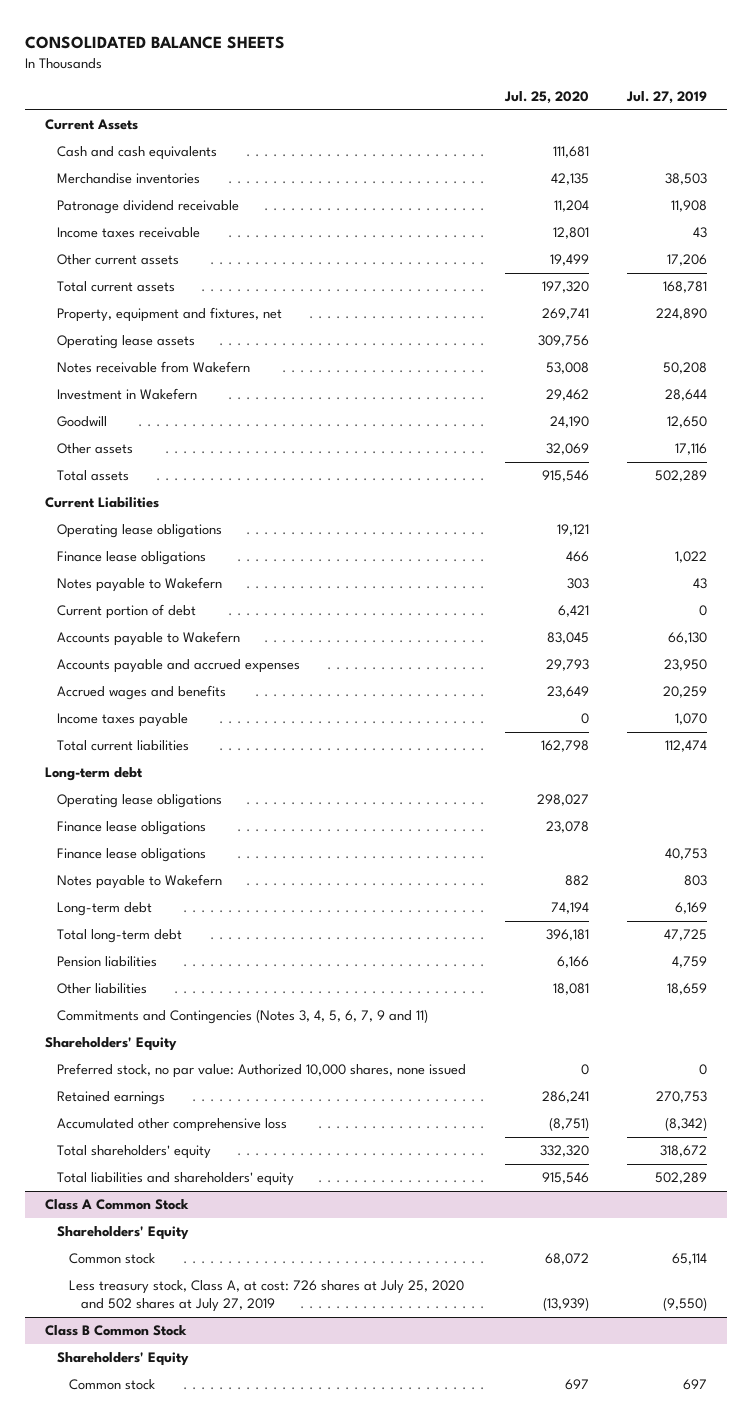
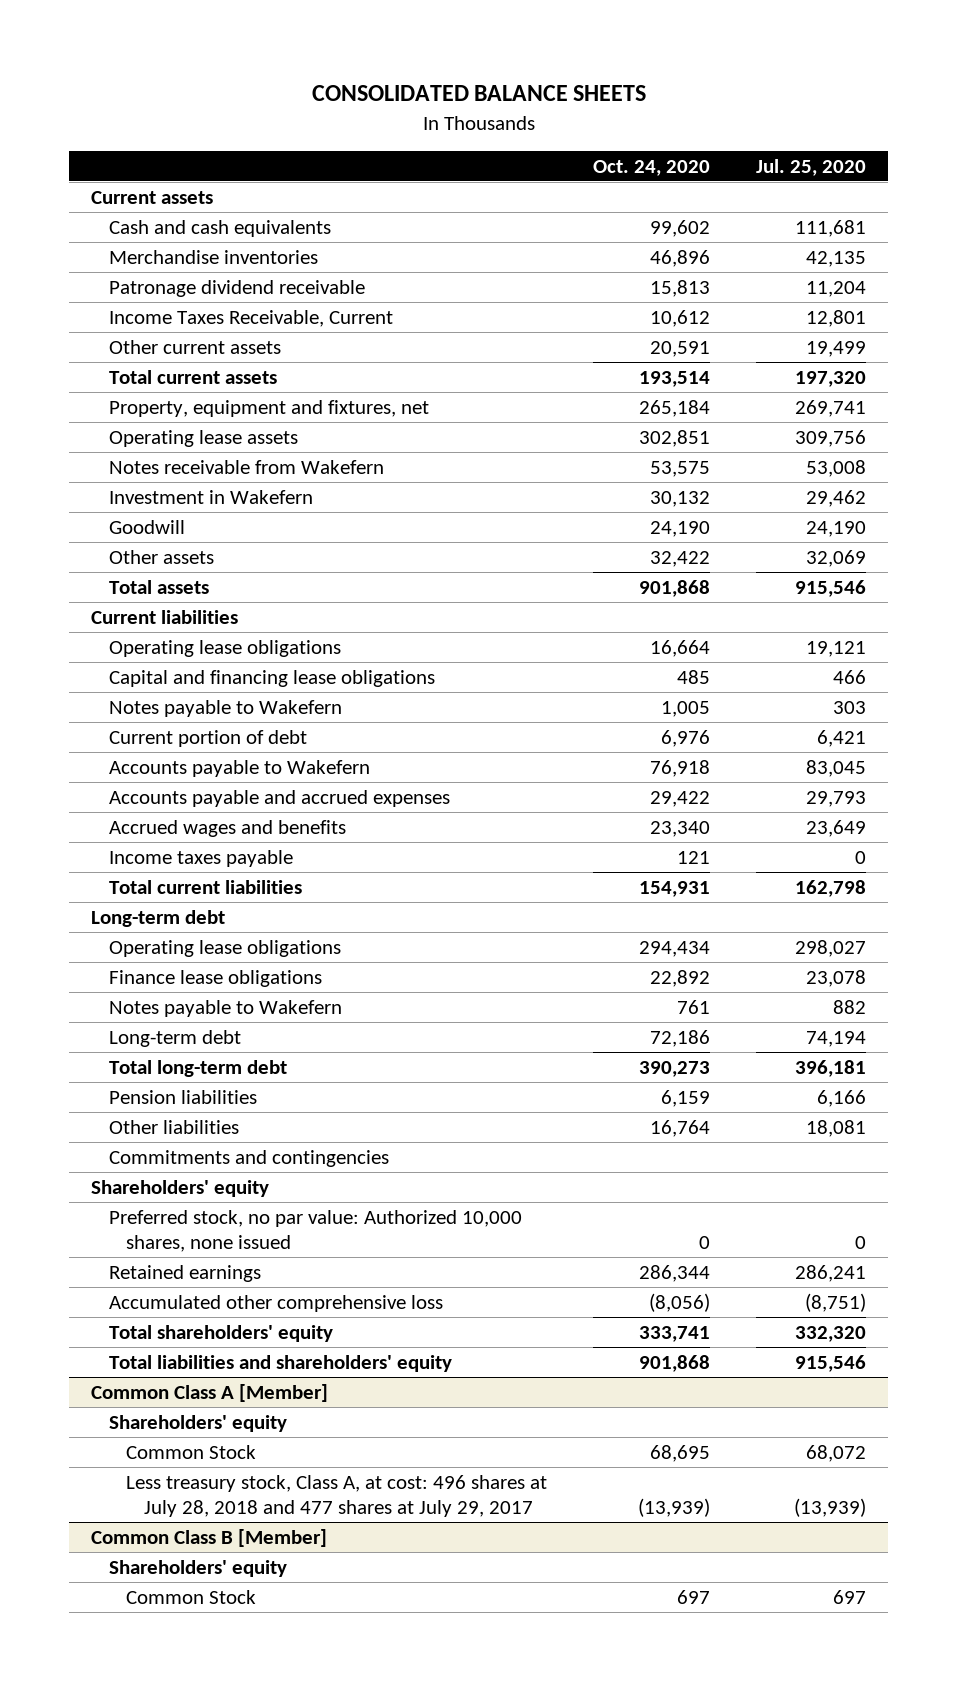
- | Jul. 25, 2020 | Jul. 27, 2019
+ | Oct. 24, 2020 | Jul. 25, 2020
- Current Assets
+ Current assets
- Income taxes receivable | 12,801 | 43
+ Income Taxes Receivable, Current | 10,612 | 12,801
- Current Liabilities
+ Current liabilities
- Finance lease obligations | 466 | 1,022
+ Capital and financing lease obligations | 485 | 466
- Finance lease obligations | | 40,753
- Commitments and Contingencies (Notes 3, 4, 5, 6, 7, 9 and 11)
- Shareholders' Equity
+ Commitments and contingencies
+ Shareholders' equity
- Class A Common Stock
- Shareholders' Equity
- Common stock | 68,072 | 65,114
- Less treasury stock, Class A, at cost: 726 shares at July 25, 2020 and 502 shares at July 27, 2019 | (13,939) | (9,550)
- Class B Common Stock
- Shareholders' Equity
- Common stock | 697 | 697
+ Common Class A [Member]
+ Shareholders' equity
+ Common Stock | 68,695 | 68,072
+ Less treasury stock, Class A, at cost: 496 shares at July 28, 2018 and 477 shares at July 29, 2017 | (13,939) | (13,939)
+ Common Class B [Member]
+ Shareholders' equity
+ Common Stock | 697 | 697

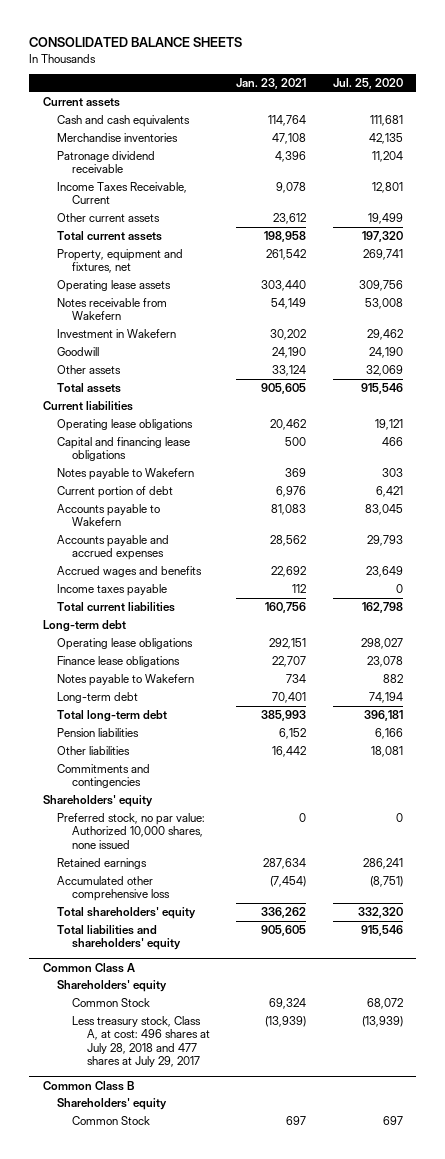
- | Oct. 24, 2020 | Jul. 25, 2020
+ | Jan. 23, 2021 | Jul. 25, 2020
- Common Class A [Member]
+ Common Class A
- Common Class B [Member]
+ Common Class B

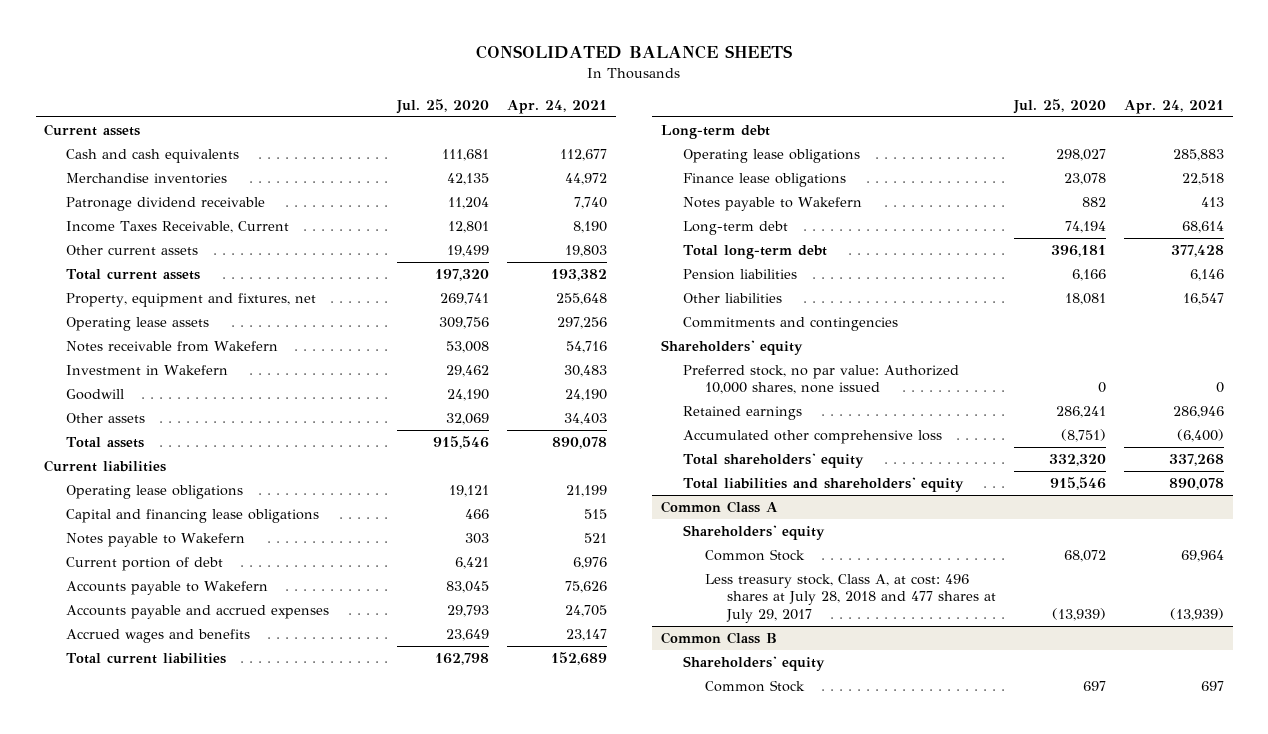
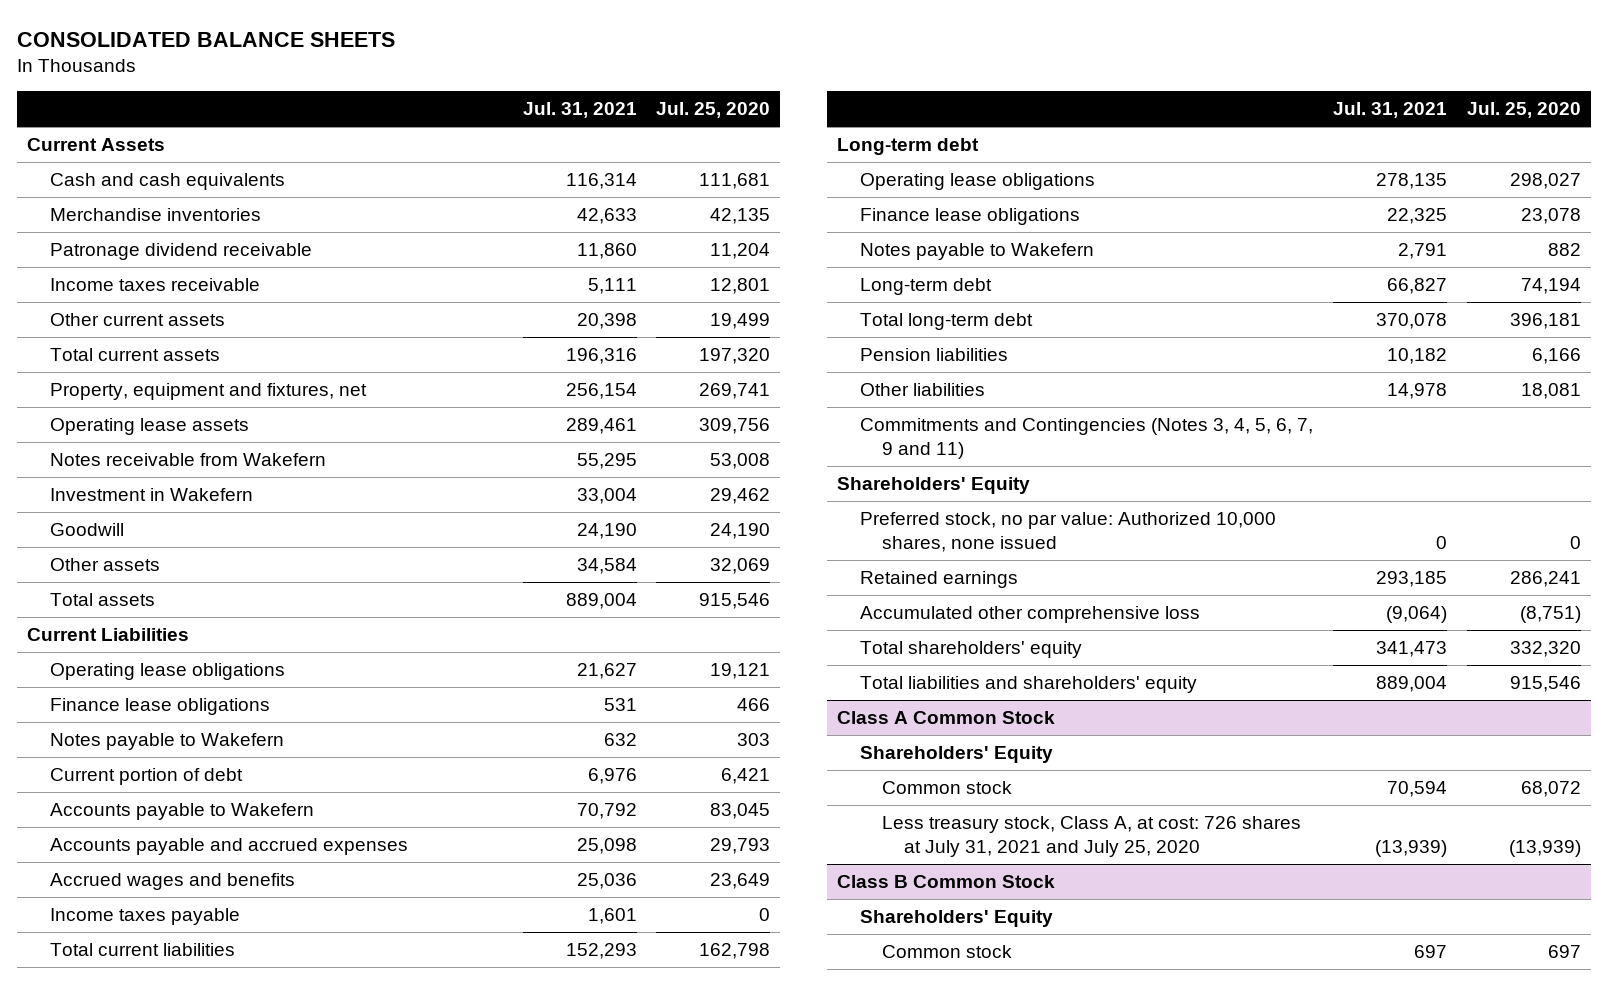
- | Jul. 25, 2020 | Apr. 24, 2021
+ | Jul. 31, 2021 | Jul. 25, 2020
- Current assets
+ Current Assets
- Income Taxes Receivable, Current | 12,801 | 8,190
+ Income taxes receivable | 5,111 | 12,801
- Current liabilities
+ Current Liabilities
- Capital and financing lease obligations | 466 | 515
+ Finance lease obligations | 531 | 466
+ Income taxes payable | 1,601 | 0
- Commitments and contingencies
- Shareholders' equity
+ Commitments and Contingencies (Notes 3, 4, 5, 6, 7, 9 and 11)
+ Shareholders' Equity
- Common Class A
- Shareholders' equity
- Common Stock | 68,072 | 69,964
- Less treasury stock, Class A, at cost: 496 shares at July 28, 2018 and 477 shares at July 29, 2017 | (13,939) | (13,939)
- Common Class B
- Shareholders' equity
- Common Stock | 697 | 697
+ Class A Common Stock
+ Shareholders' Equity
+ Common stock | 70,594 | 68,072
+ Less treasury stock, Class A, at cost: 726 shares at July 31, 2021 and July 25, 2020 | (13,939) | (13,939)
+ Class B Common Stock
+ Shareholders' Equity
+ Common stock | 697 | 697

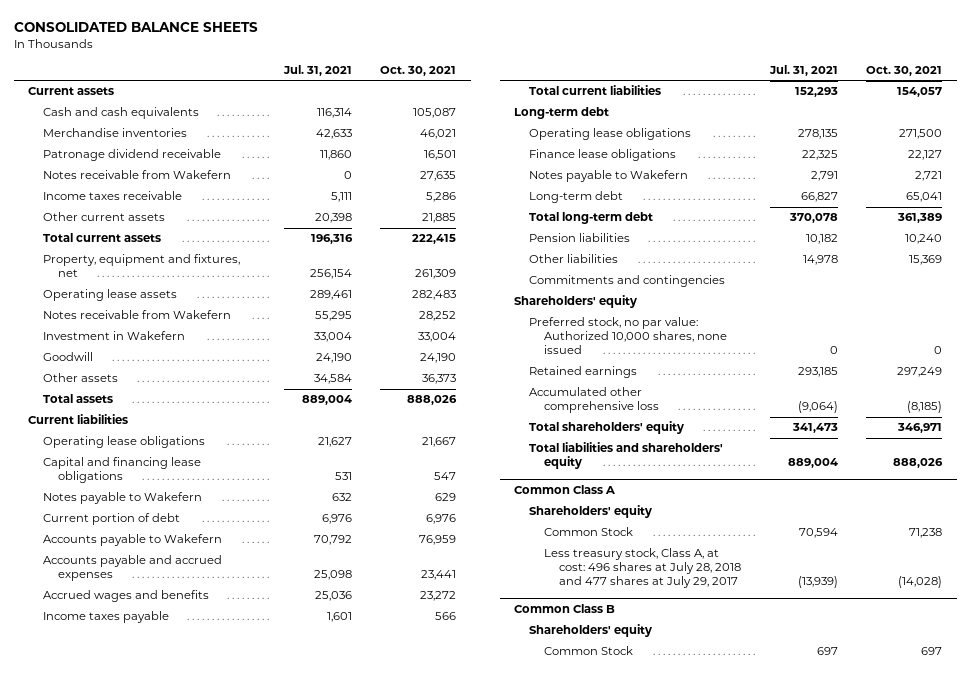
- | Jul. 31, 2021 | Jul. 25, 2020
+ | Jul. 31, 2021 | Oct. 30, 2021
- Current Assets
+ Current assets
+ Notes receivable from Wakefern | 0 | 27,635
- Current Liabilities
+ Current liabilities
- Finance lease obligations | 531 | 466
+ Capital and financing lease obligations | 531 | 547
- Commitments and Contingencies (Notes 3, 4, 5, 6, 7, 9 and 11)
- Shareholders' Equity
+ Commitments and contingencies
+ Shareholders' equity
- Class A Common Stock
- Shareholders' Equity
- Common stock | 70,594 | 68,072
- Less treasury stock, Class A, at cost: 726 shares at July 31, 2021 and July 25, 2020 | (13,939) | (13,939)
- Class B Common Stock
- Shareholders' Equity
- Common stock | 697 | 697
+ Common Class A
+ Shareholders' equity
+ Common Stock | 70,594 | 71,238
+ Less treasury stock, Class A, at cost: 496 shares at July 28, 2018 and 477 shares at July 29, 2017 | (13,939) | (14,028)
+ Common Class B
+ Shareholders' equity
+ Common Stock | 697 | 697

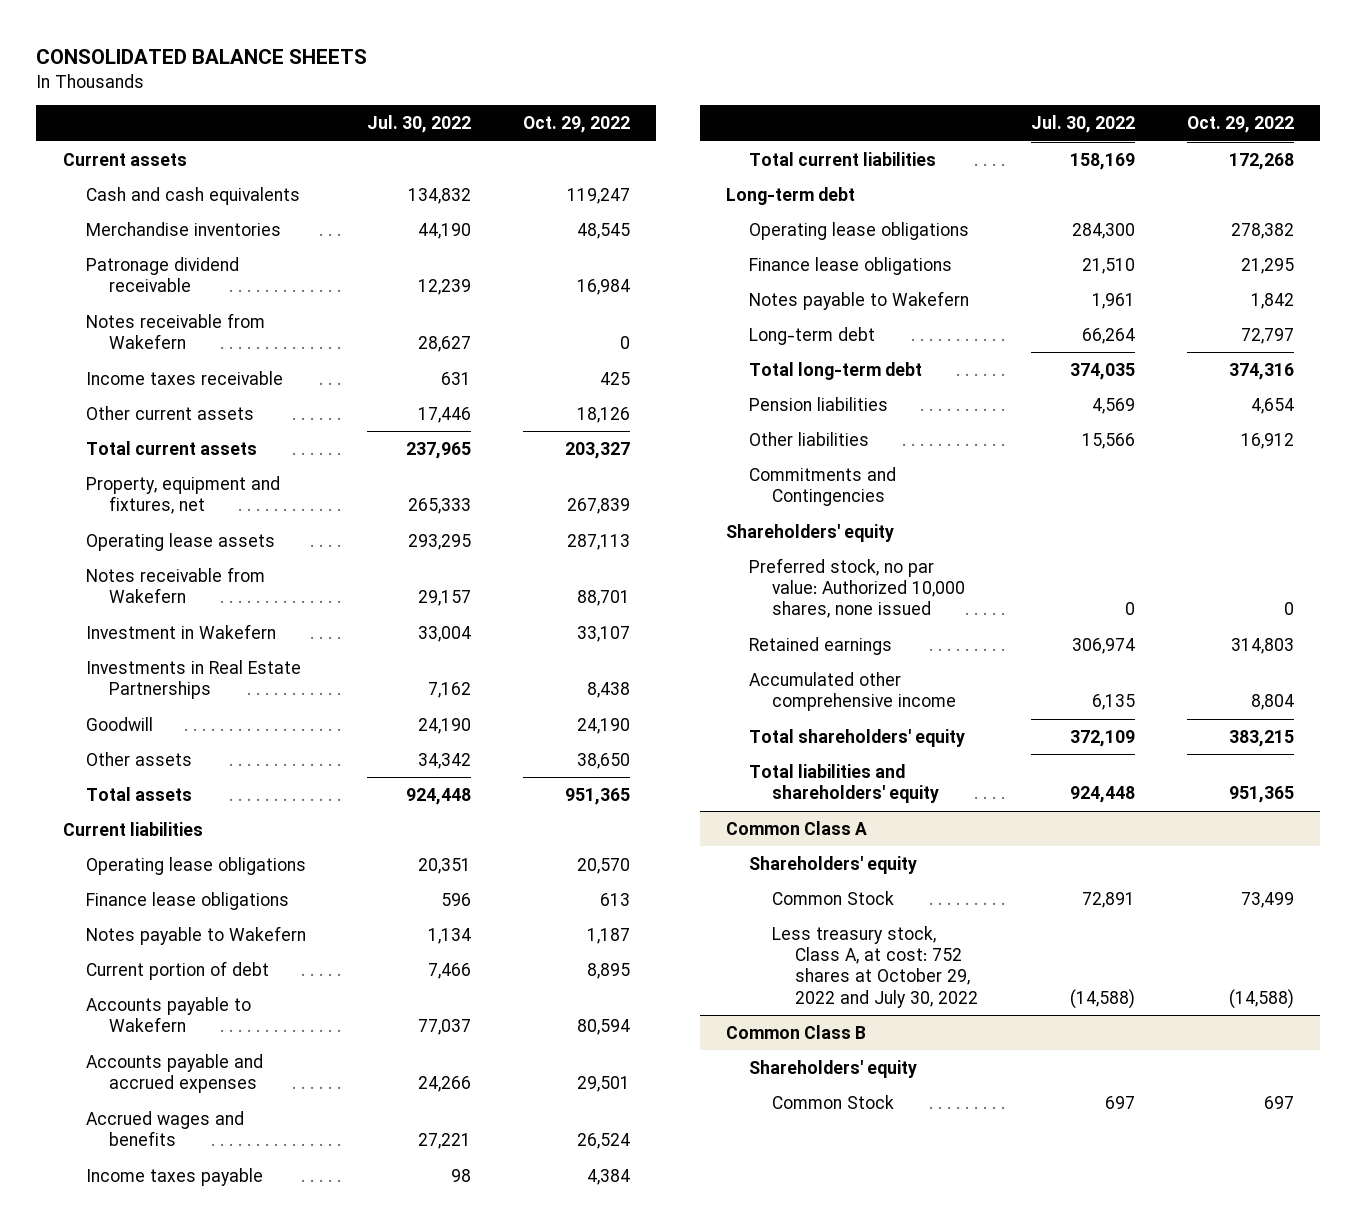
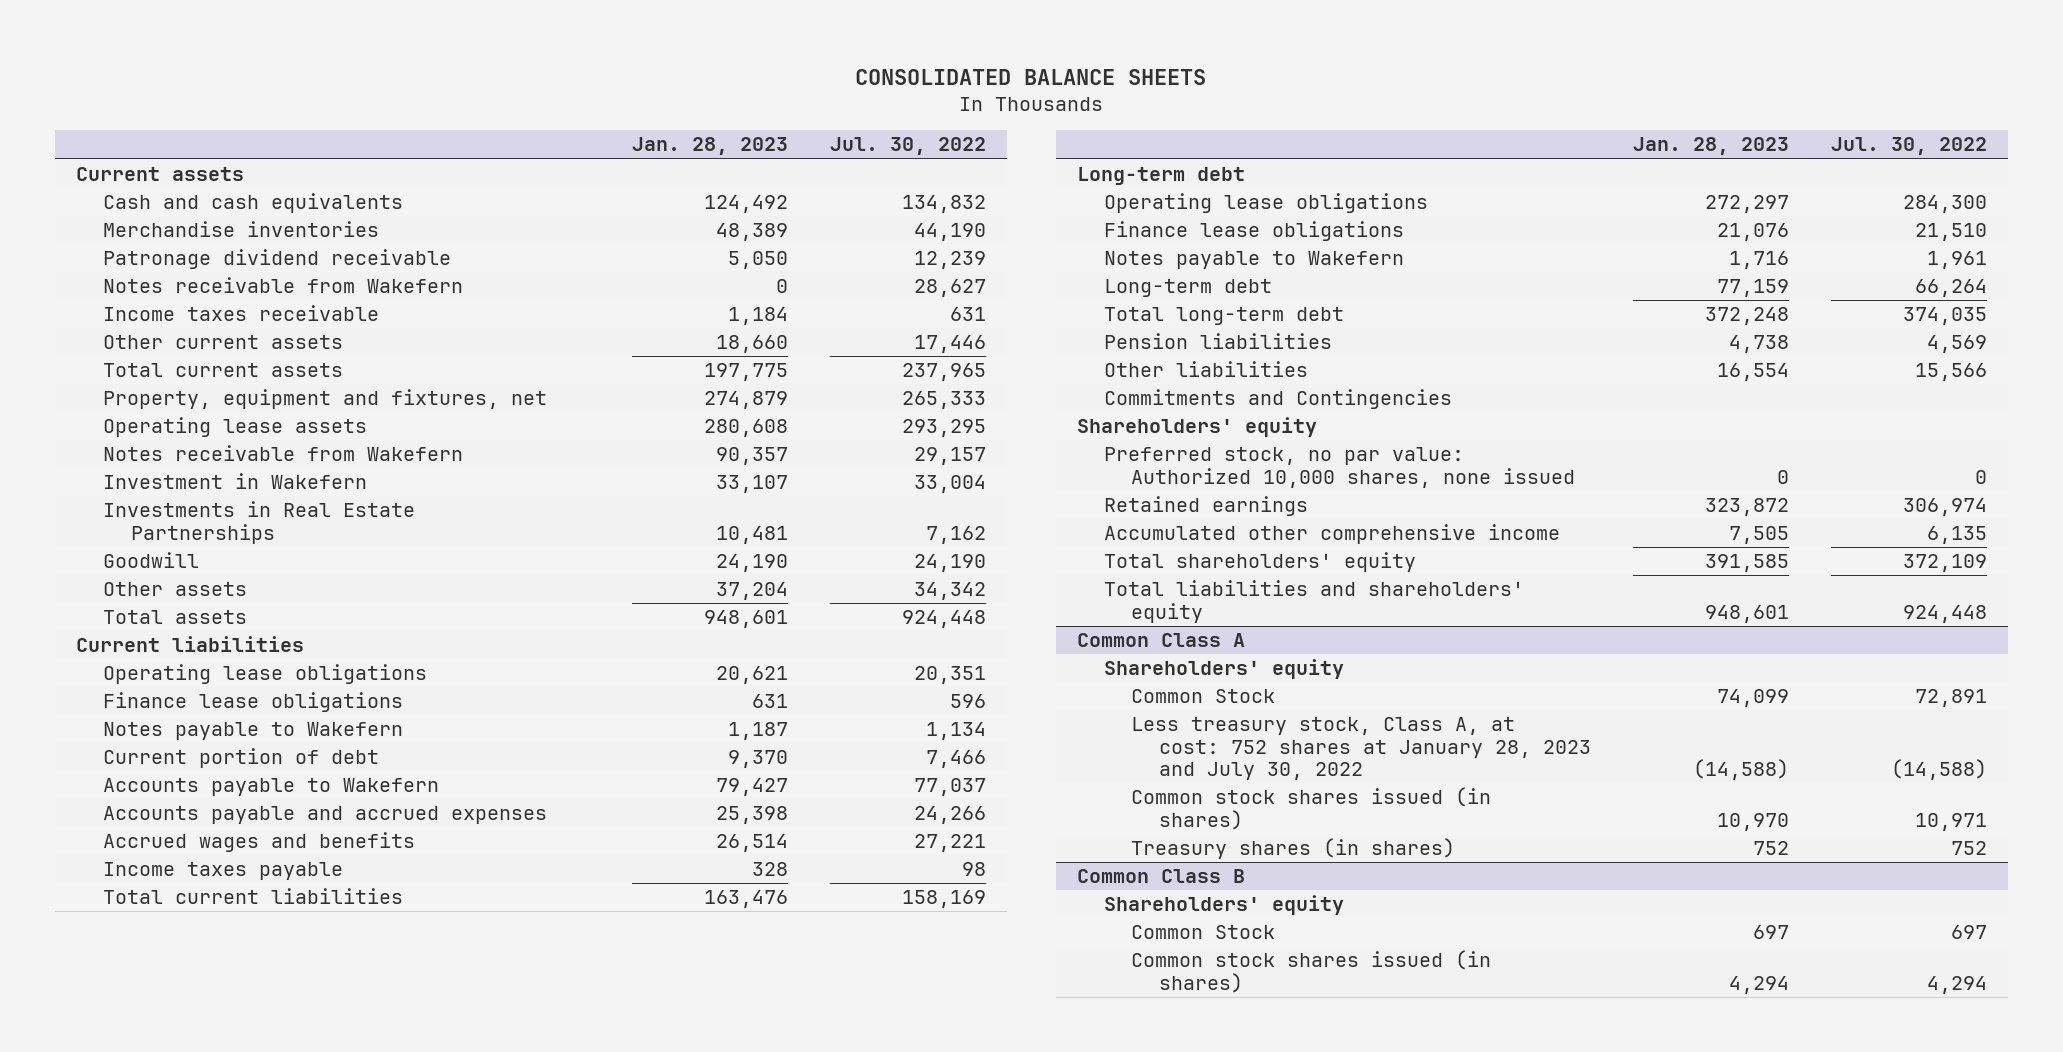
- | Jul. 30, 2022 | Oct. 29, 2022
+ | Jan. 28, 2023 | Jul. 30, 2022
@ Common Class A
- Less treasury stock, Class A, at cost: 752 shares at October 29, 2022 and July 30, 2022 | (14,588) | (14,588)
+ Less treasury stock, Class A, at cost: 752 shares at January 28, 2023 and July 30, 2022 | (14,588) | (14,588)
+ Common stock shares issued (in shares) | 10,970 | 10,971
+ Treasury shares (in shares) | 752 | 752
@ Common Class B
+ Common stock shares issued (in shares) | 4,294 | 4,294

